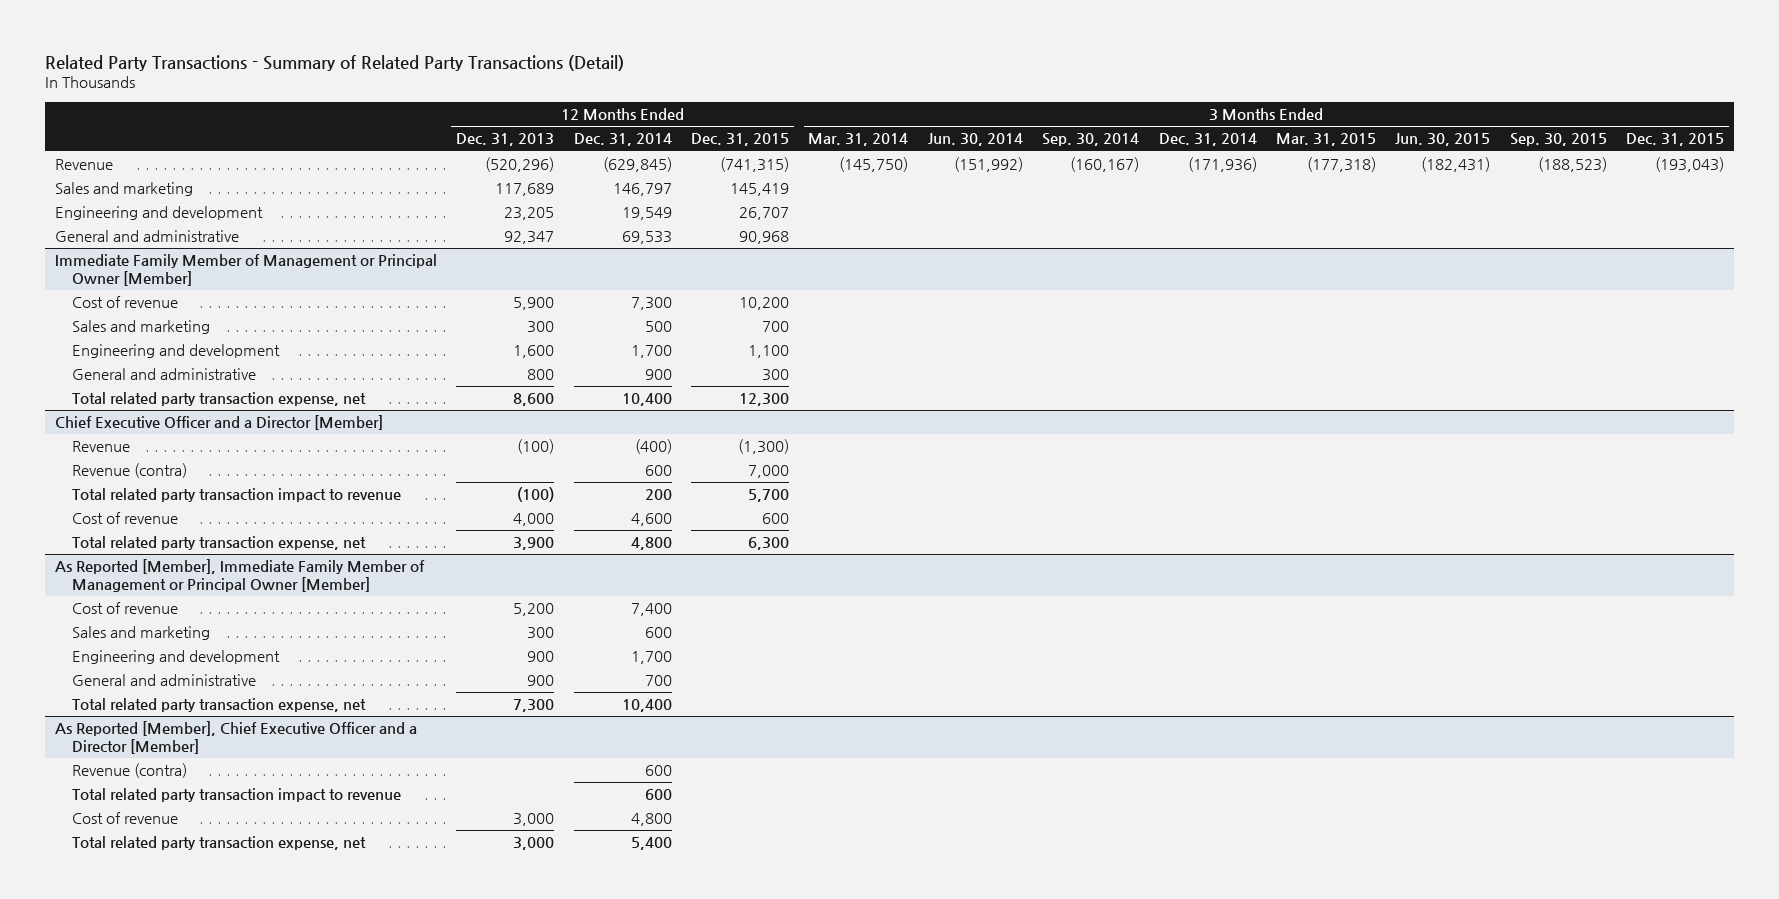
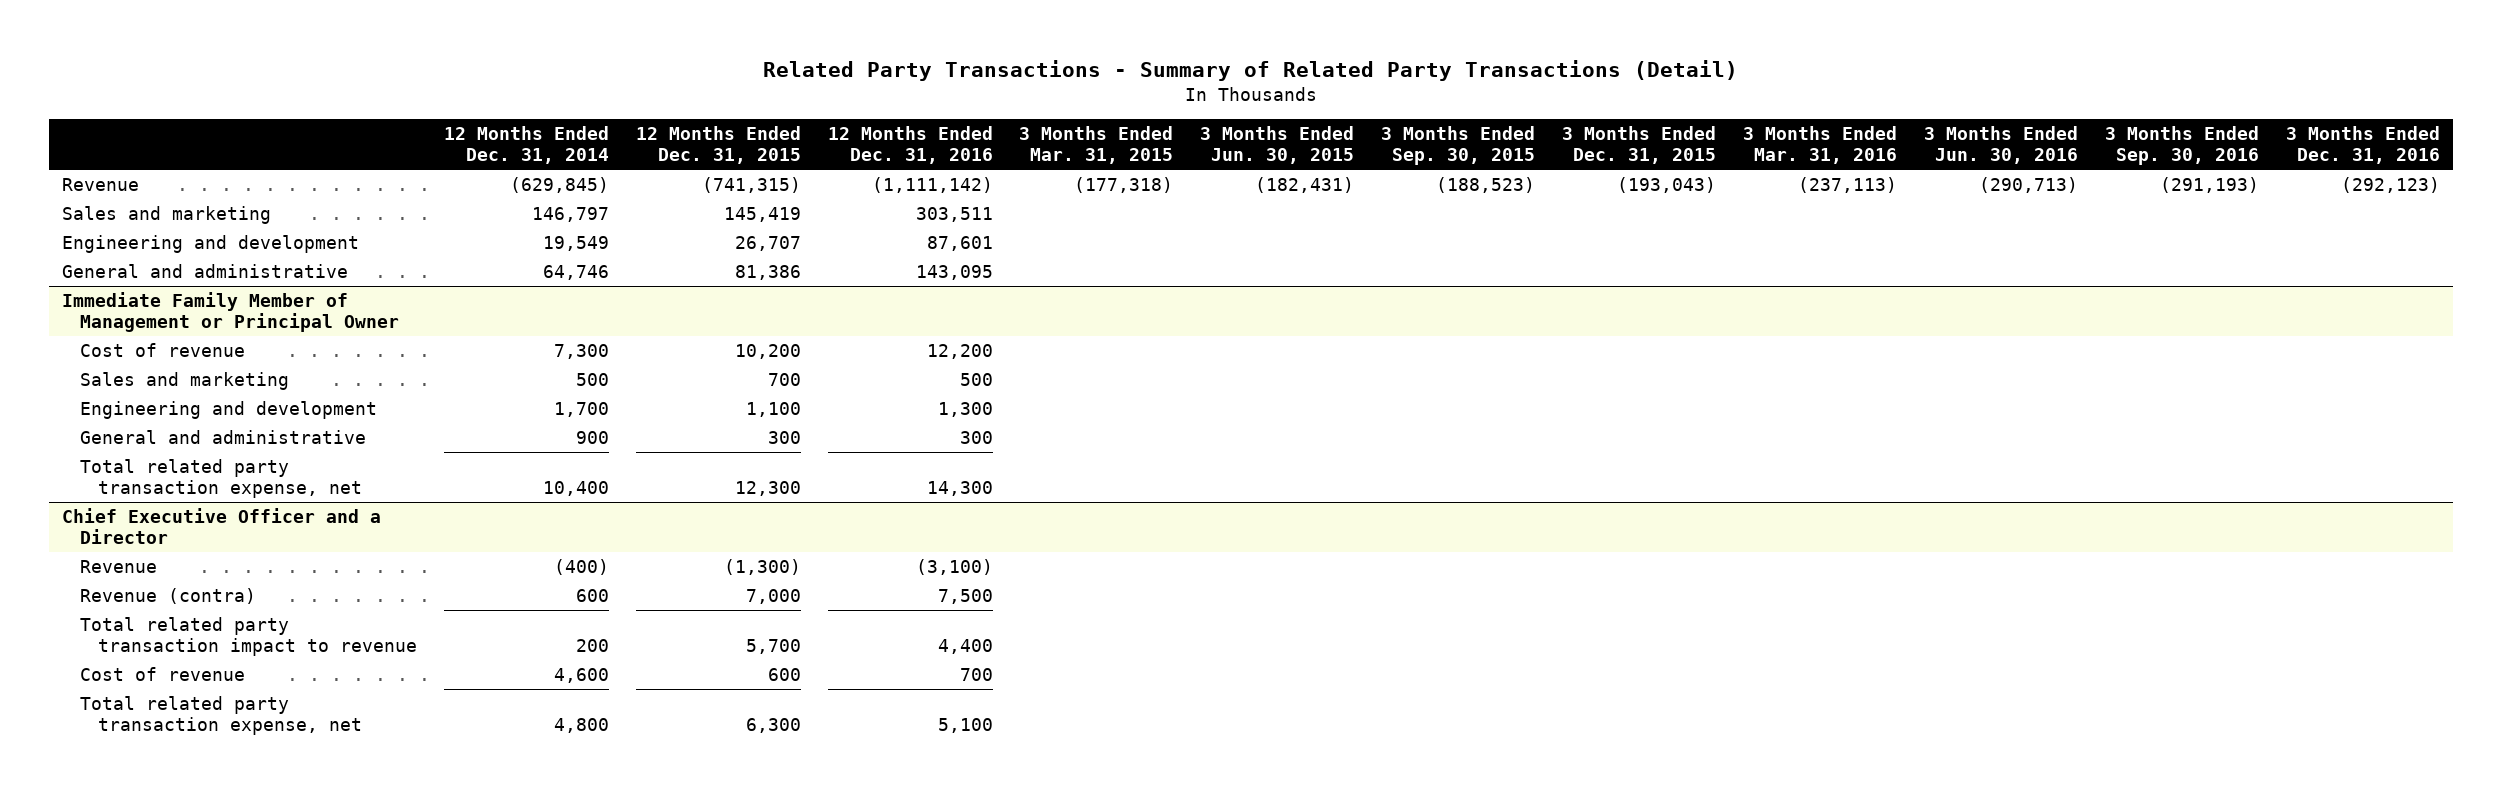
- | 12 Months Ended Dec. 31, 2013 | 12 Months Ended Dec. 31, 2014 | 12 Months Ended Dec. 31, 2015 | 3 Months Ended Mar. 31, 2014 | 3 Months Ended Jun. 30, 2014 | 3 Months Ended Sep. 30, 2014 | 3 Months Ended Dec. 31, 2014 | 3 Months Ended Mar. 31, 2015 | 3 Months Ended Jun. 30, 2015 | 3 Months Ended Sep. 30, 2015 | 3 Months Ended Dec. 31, 2015
+ | 12 Months Ended Dec. 31, 2014 | 12 Months Ended Dec. 31, 2015 | 12 Months Ended Dec. 31, 2016 | 3 Months Ended Mar. 31, 2015 | 3 Months Ended Jun. 30, 2015 | 3 Months Ended Sep. 30, 2015 | 3 Months Ended Dec. 31, 2015 | 3 Months Ended Mar. 31, 2016 | 3 Months Ended Jun. 30, 2016 | 3 Months Ended Sep. 30, 2016 | 3 Months Ended Dec. 31, 2016
- General and administrative | 92,347 | 69,533 | 90,968 | | | | | | | |
- Immediate Family Member of Management or Principal Owner [Member]
+ General and administrative | 64,746 | 81,386 | 143,095 | | | | | | | |
+ Immediate Family Member of Management or Principal Owner
- Chief Executive Officer and a Director [Member]
+ Chief Executive Officer and a Director
- As Reported [Member], Immediate Family Member of Management or Principal Owner [Member]
- Cost of revenue | 5,200 | 7,400 | | | | | | | | |
- Sales and marketing | 300 | 600 | | | | | | | | |
- Engineering and development | 900 | 1,700 | | | | | | | | |
- General and administrative | 900 | 700 | | | | | | | | |
- Total related party transaction expense, net | 7,300 | 10,400 | | | | | | | | |
- As Reported [Member], Chief Executive Officer and a Director [Member]
- Revenue (contra) | | 600 | | | | | | | | |
- Total related party transaction impact to revenue | | 600 | | | | | | | | |
- Cost of revenue | 3,000 | 4,800 | | | | | | | | |
- Total related party transaction expense, net | 3,000 | 5,400 | | | | | | | | |

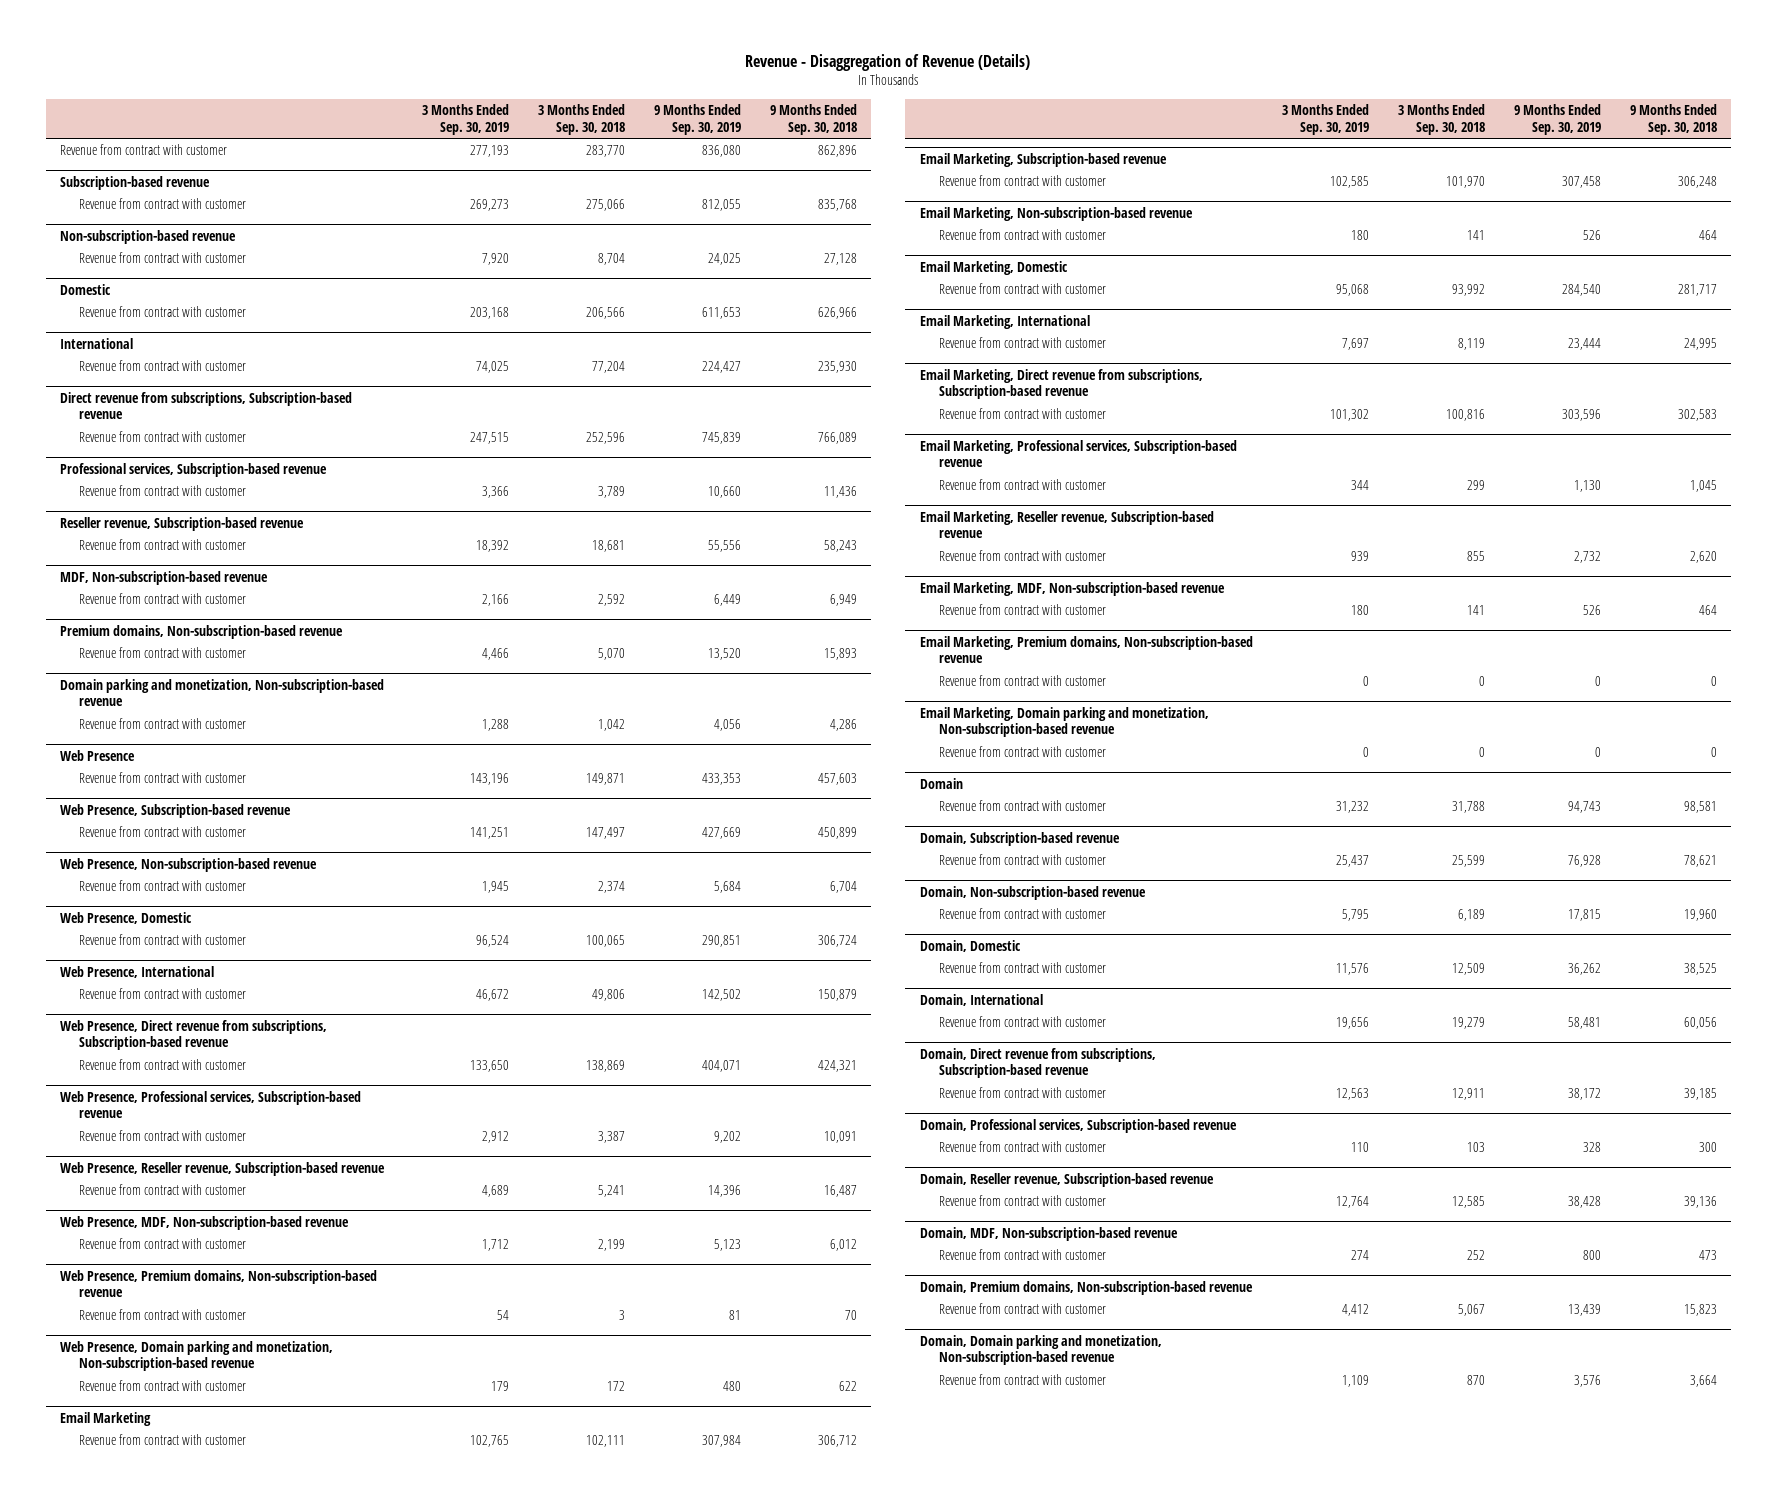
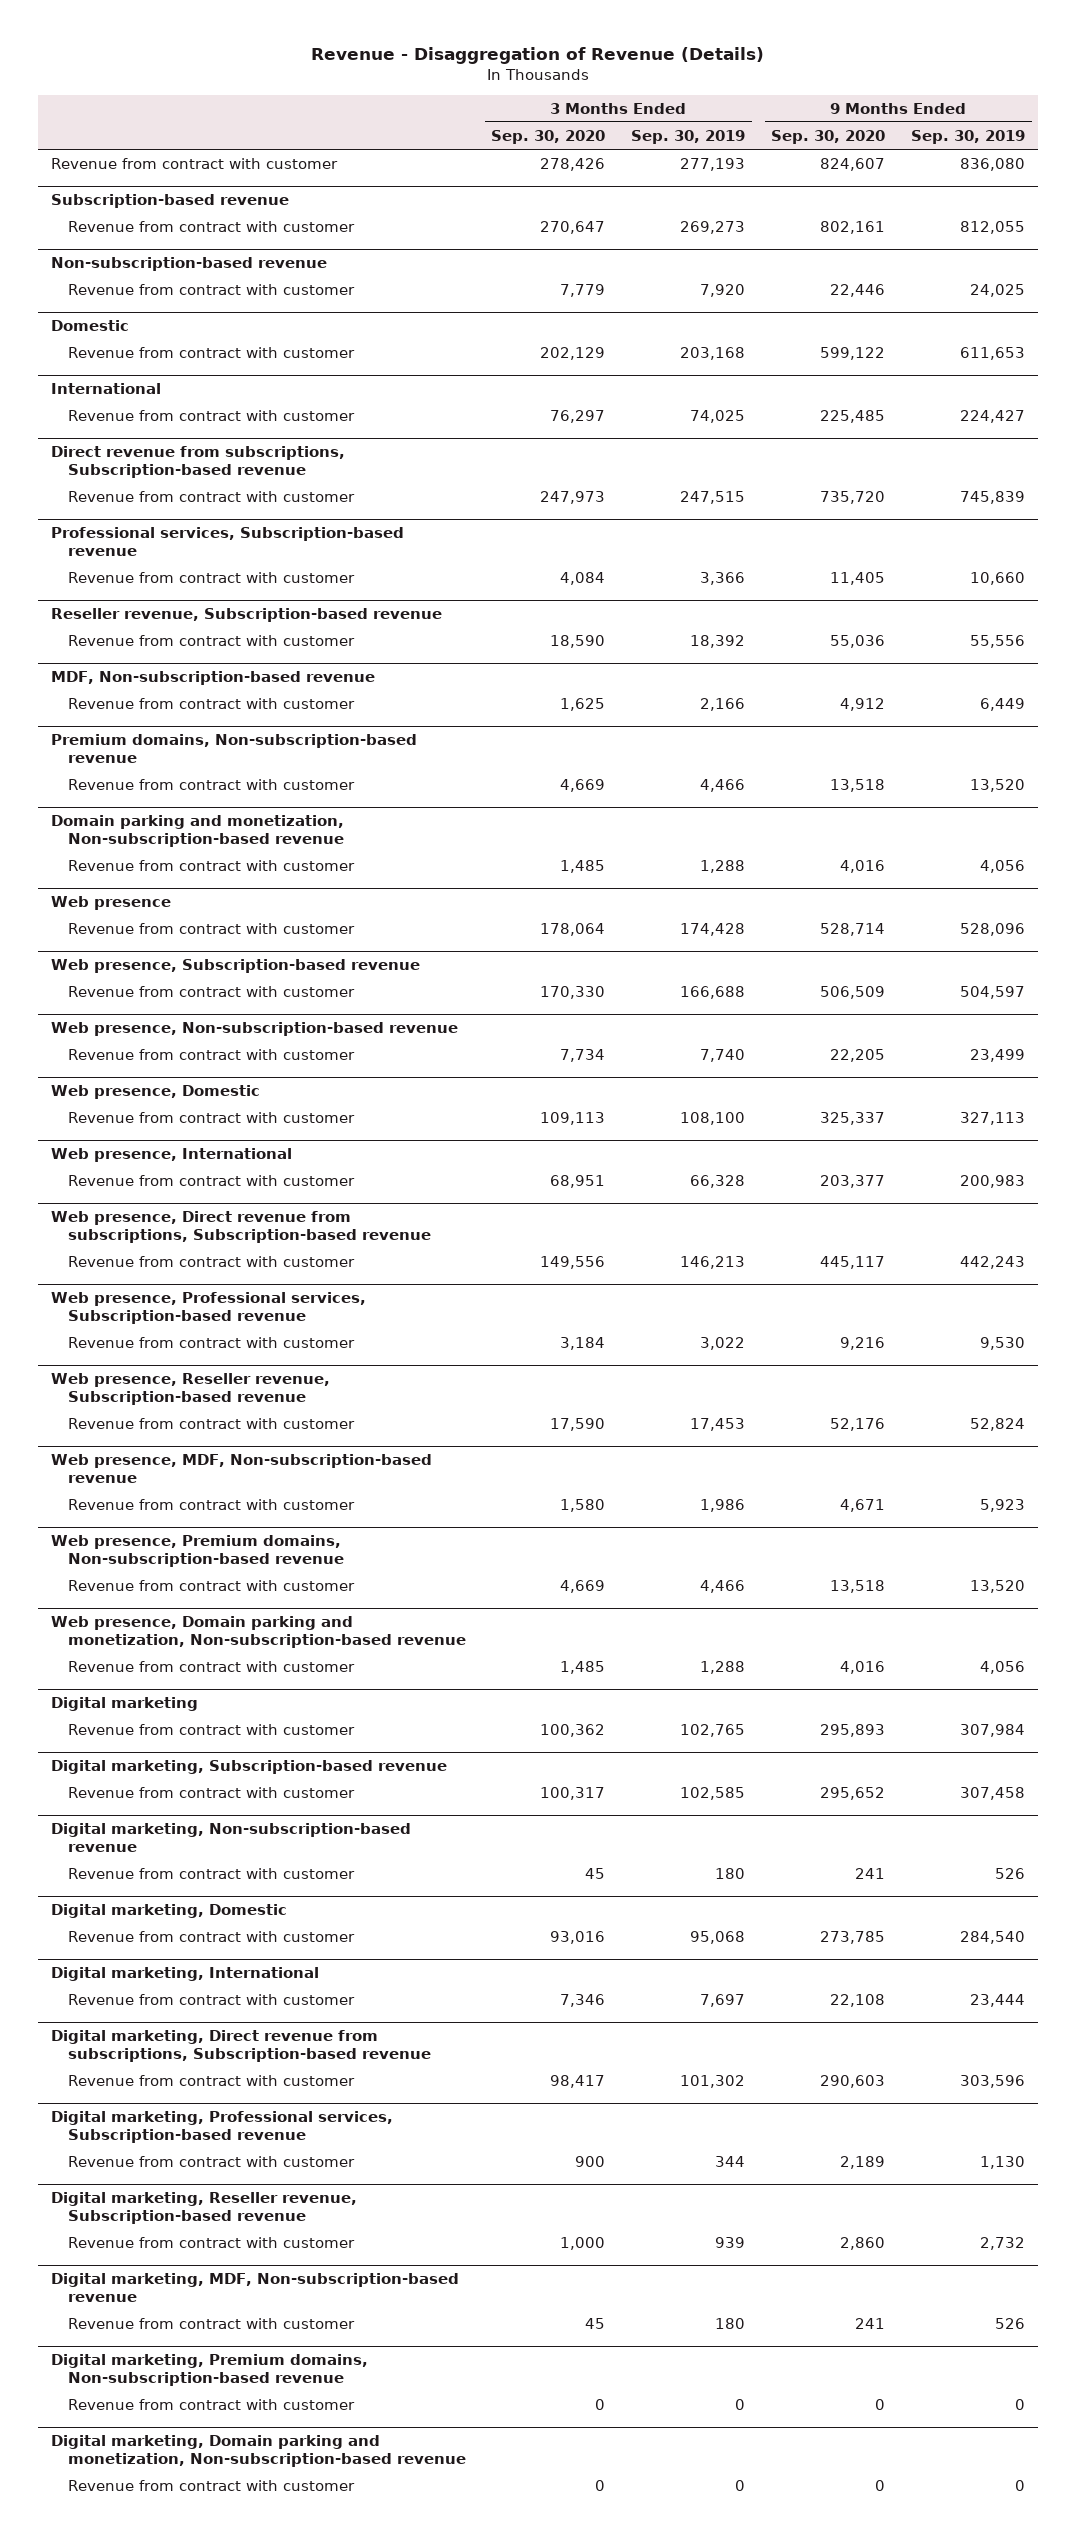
- | 3 Months Ended Sep. 30, 2019 | 3 Months Ended Sep. 30, 2018 | 9 Months Ended Sep. 30, 2019 | 9 Months Ended Sep. 30, 2018
+ | 3 Months Ended Sep. 30, 2020 | 3 Months Ended Sep. 30, 2019 | 9 Months Ended Sep. 30, 2020 | 9 Months Ended Sep. 30, 2019
- Web Presence
- Revenue from contract with customer | 143,196 | 149,871 | 433,353 | 457,603
- Web Presence, Subscription-based revenue
- Revenue from contract with customer | 141,251 | 147,497 | 427,669 | 450,899
- Web Presence, Non-subscription-based revenue
- Revenue from contract with customer | 1,945 | 2,374 | 5,684 | 6,704
- Web Presence, Domestic
- Revenue from contract with customer | 96,524 | 100,065 | 290,851 | 306,724
- Web Presence, International
- Revenue from contract with customer | 46,672 | 49,806 | 142,502 | 150,879
- Web Presence, Direct revenue from subscriptions, Subscription-based revenue
- Revenue from contract with customer | 133,650 | 138,869 | 404,071 | 424,321
- Web Presence, Professional services, Subscription-based revenue
- Revenue from contract with customer | 2,912 | 3,387 | 9,202 | 10,091
- Web Presence, Reseller revenue, Subscription-based revenue
- Revenue from contract with customer | 4,689 | 5,241 | 14,396 | 16,487
- Web Presence, MDF, Non-subscription-based revenue
- Revenue from contract with customer | 1,712 | 2,199 | 5,123 | 6,012
- Web Presence, Premium domains, Non-subscription-based revenue
- Revenue from contract with customer | 54 | 3 | 81 | 70
- Web Presence, Domain parking and monetization, Non-subscription-based revenue
- Revenue from contract with customer | 179 | 172 | 480 | 622
- Email Marketing
+ Web presence
+ Revenue from contract with customer | 178,064 | 174,428 | 528,714 | 528,096
+ Web presence, Subscription-based revenue
+ Revenue from contract with customer | 170,330 | 166,688 | 506,509 | 504,597
+ Web presence, Non-subscription-based revenue
+ Revenue from contract with customer | 7,734 | 7,740 | 22,205 | 23,499
+ Web presence, Domestic
+ Revenue from contract with customer | 109,113 | 108,100 | 325,337 | 327,113
+ Web presence, International
+ Revenue from contract with customer | 68,951 | 66,328 | 203,377 | 200,983
+ Web presence, Direct revenue from subscriptions, Subscription-based revenue
+ Revenue from contract with customer | 149,556 | 146,213 | 445,117 | 442,243
+ Web presence, Professional services, Subscription-based revenue
+ Revenue from contract with customer | 3,184 | 3,022 | 9,216 | 9,530
+ Web presence, Reseller revenue, Subscription-based revenue
+ Revenue from contract with customer | 17,590 | 17,453 | 52,176 | 52,824
+ Web presence, MDF, Non-subscription-based revenue
+ Revenue from contract with customer | 1,580 | 1,986 | 4,671 | 5,923
+ Web presence, Premium domains, Non-subscription-based revenue
+ Revenue from contract with customer | 4,669 | 4,466 | 13,518 | 13,520
+ Web presence, Domain parking and monetization, Non-subscription-based revenue
+ Revenue from contract with customer | 1,485 | 1,288 | 4,016 | 4,056
+ Digital marketing
- Email Marketing, Subscription-based revenue
+ Digital marketing, Subscription-based revenue
- Email Marketing, Non-subscription-based revenue
+ Digital marketing, Non-subscription-based revenue
- Email Marketing, Domestic
+ Digital marketing, Domestic
- Email Marketing, International
+ Digital marketing, International
- Email Marketing, Direct revenue from subscriptions, Subscription-based revenue
+ Digital marketing, Direct revenue from subscriptions, Subscription-based revenue
- Email Marketing, Professional services, Subscription-based revenue
+ Digital marketing, Professional services, Subscription-based revenue
- Email Marketing, Reseller revenue, Subscription-based revenue
+ Digital marketing, Reseller revenue, Subscription-based revenue
- Email Marketing, MDF, Non-subscription-based revenue
+ Digital marketing, MDF, Non-subscription-based revenue
- Email Marketing, Premium domains, Non-subscription-based revenue
+ Digital marketing, Premium domains, Non-subscription-based revenue
- Email Marketing, Domain parking and monetization, Non-subscription-based revenue
+ Digital marketing, Domain parking and monetization, Non-subscription-based revenue
- Domain
- Revenue from contract with customer | 31,232 | 31,788 | 94,743 | 98,581
- Domain, Subscription-based revenue
- Revenue from contract with customer | 25,437 | 25,599 | 76,928 | 78,621
- Domain, Non-subscription-based revenue
- Revenue from contract with customer | 5,795 | 6,189 | 17,815 | 19,960
- Domain, Domestic
- Revenue from contract with customer | 11,576 | 12,509 | 36,262 | 38,525
- Domain, International
- Revenue from contract with customer | 19,656 | 19,279 | 58,481 | 60,056
- Domain, Direct revenue from subscriptions, Subscription-based revenue
- Revenue from contract with customer | 12,563 | 12,911 | 38,172 | 39,185
- Domain, Professional services, Subscription-based revenue
- Revenue from contract with customer | 110 | 103 | 328 | 300
- Domain, Reseller revenue, Subscription-based revenue
- Revenue from contract with customer | 12,764 | 12,585 | 38,428 | 39,136
- Domain, MDF, Non-subscription-based revenue
- Revenue from contract with customer | 274 | 252 | 800 | 473
- Domain, Premium domains, Non-subscription-based revenue
- Revenue from contract with customer | 4,412 | 5,067 | 13,439 | 15,823
- Domain, Domain parking and monetization, Non-subscription-based revenue
- Revenue from contract with customer | 1,109 | 870 | 3,576 | 3,664

